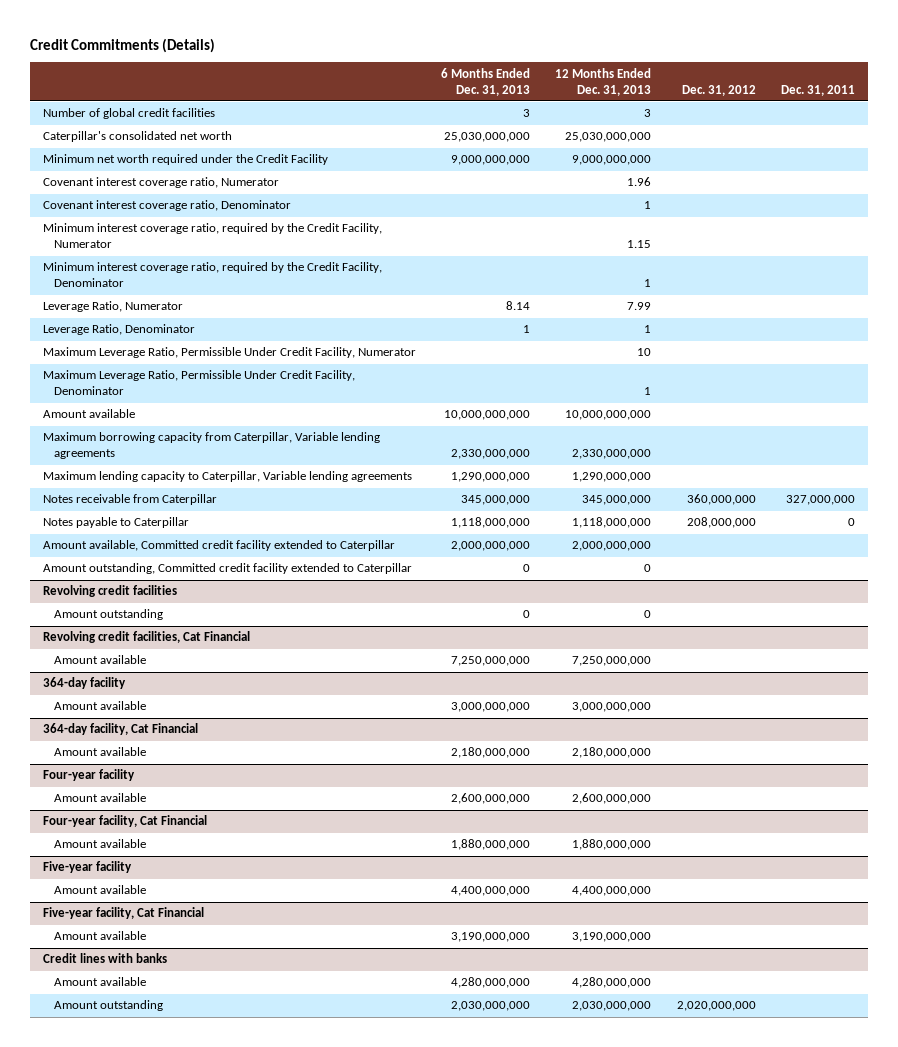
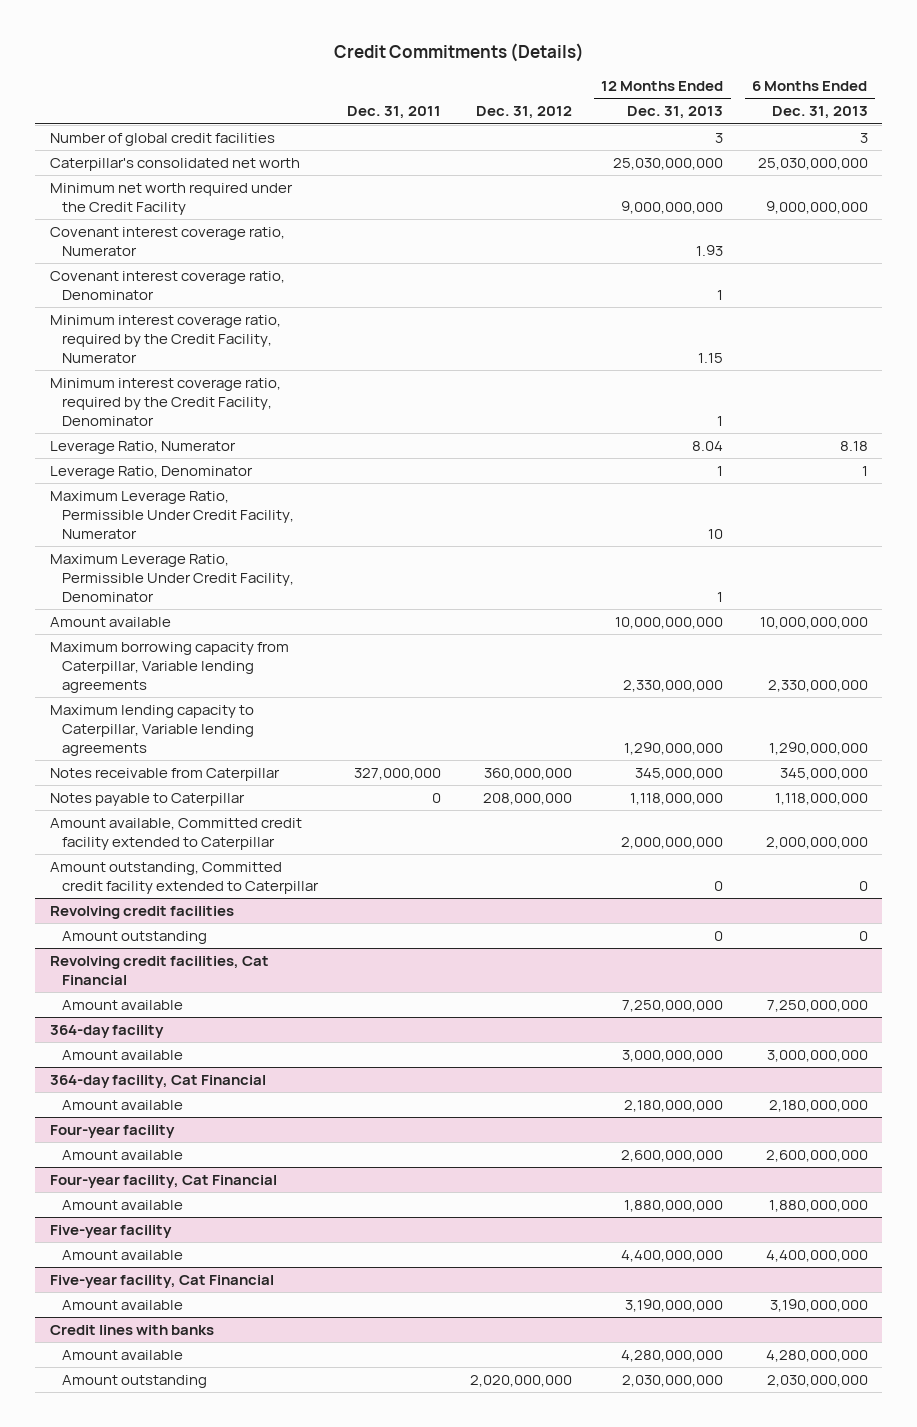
- | 6 Months Ended Dec. 31, 2013 | 12 Months Ended Dec. 31, 2013 | Dec. 31, 2012 | Dec. 31, 2011
+ | Dec. 31, 2011 | Dec. 31, 2012 | 12 Months Ended Dec. 31, 2013 | 6 Months Ended Dec. 31, 2013
- Covenant interest coverage ratio, Numerator | | 1.96 | |
+ Covenant interest coverage ratio, Numerator | | | 1.93 |
- Leverage Ratio, Numerator | 8.14 | 7.99 | |
+ Leverage Ratio, Numerator | | | 8.04 | 8.18

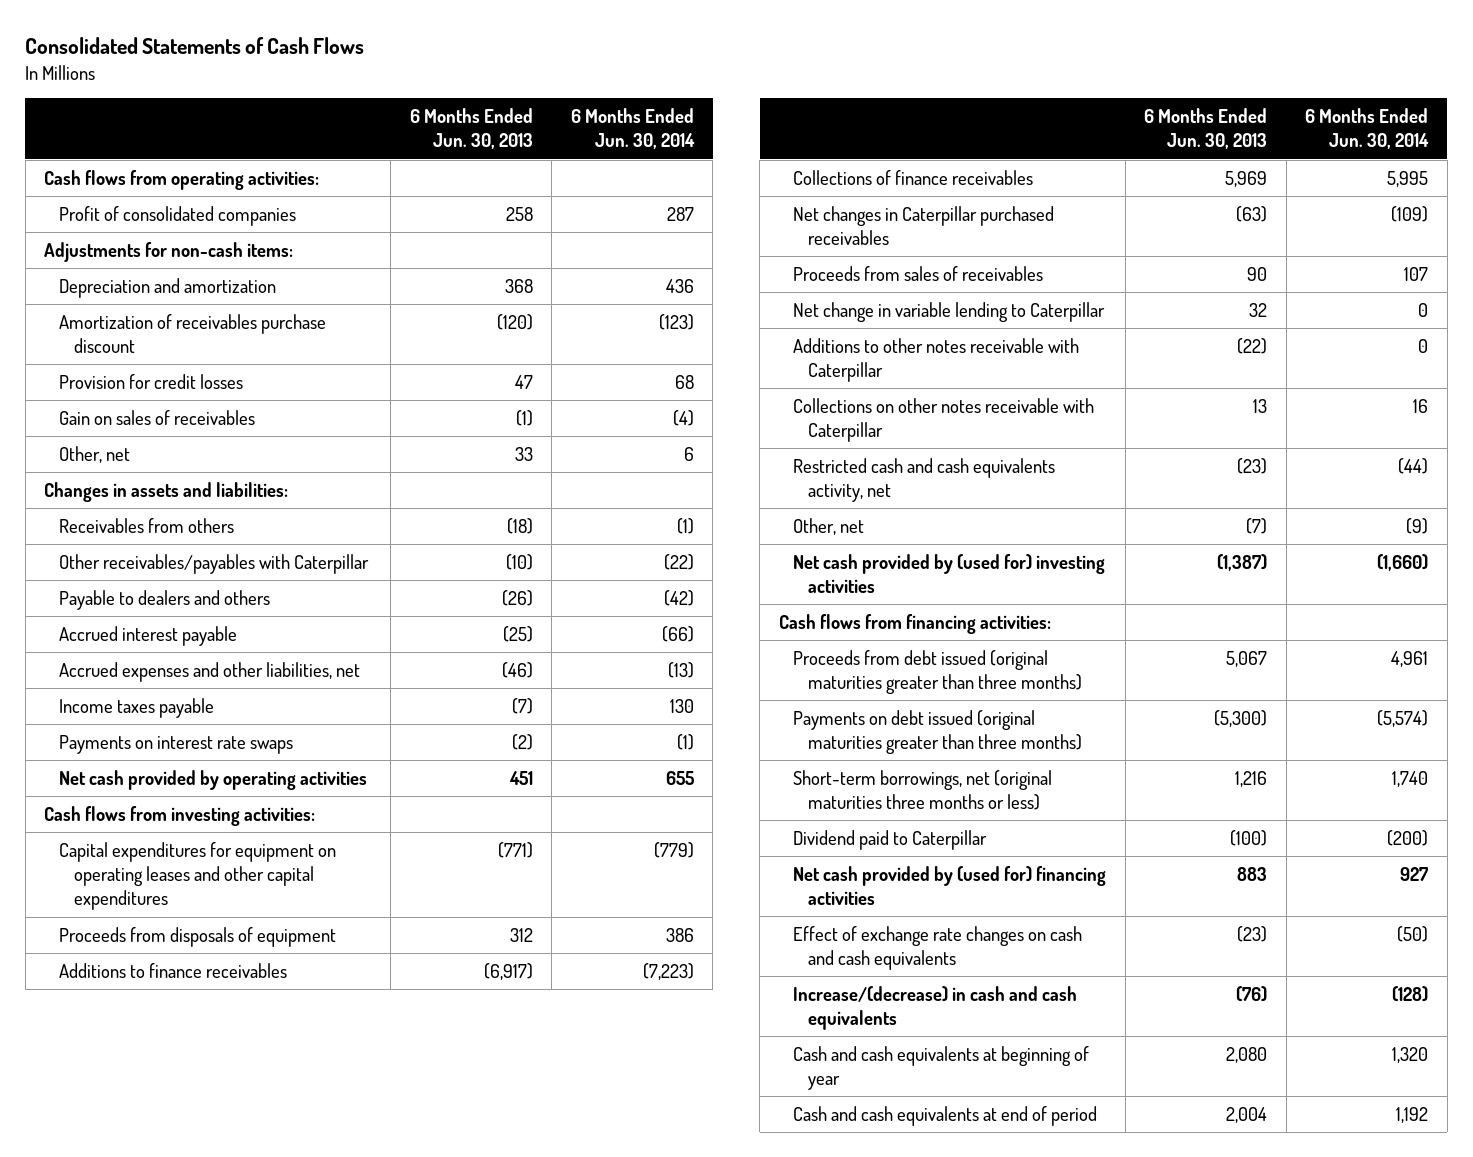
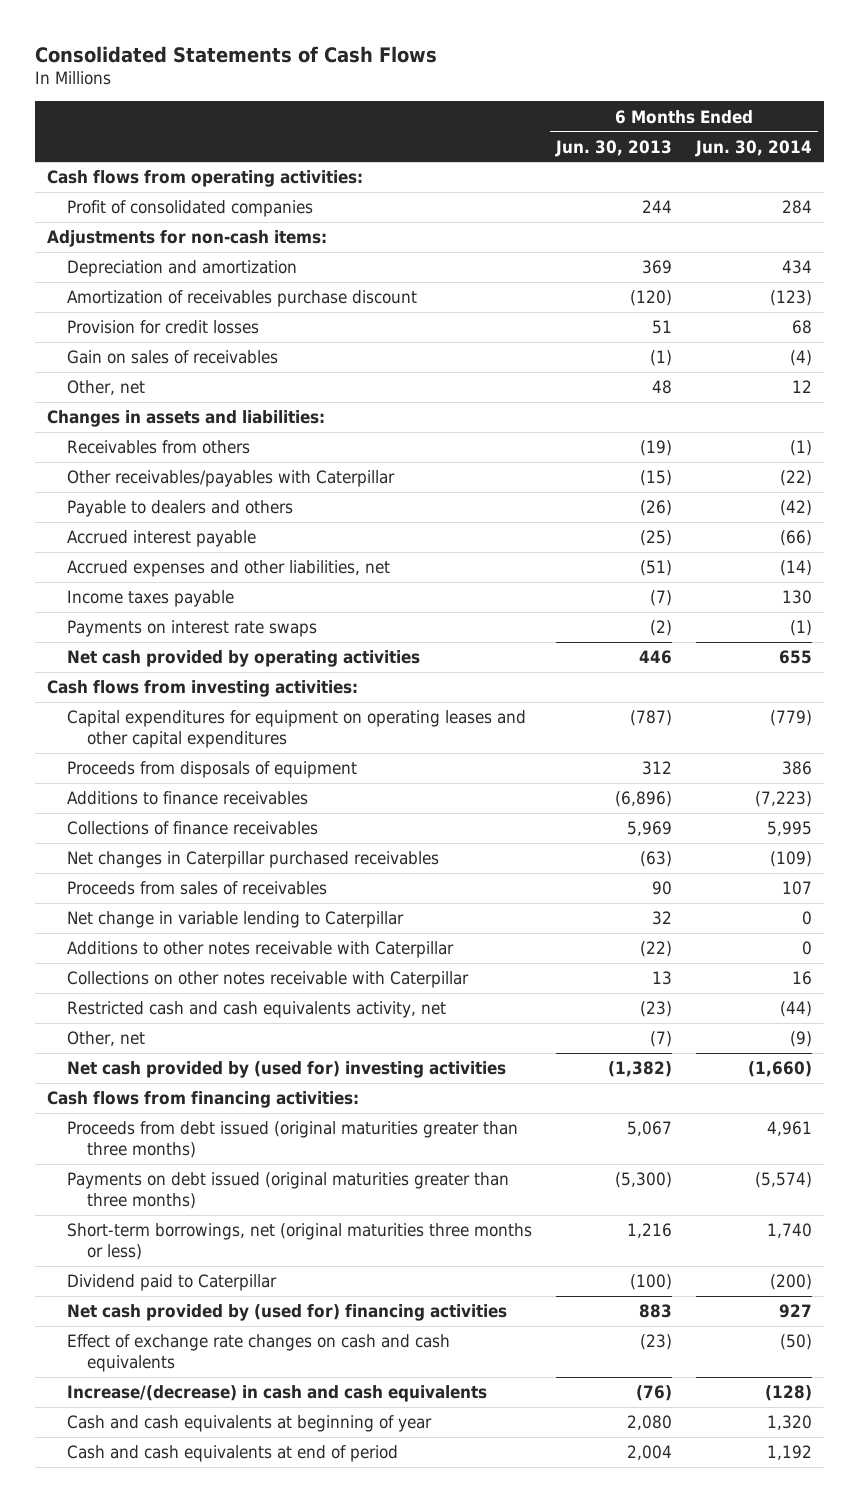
- Profit of consolidated companies | 258 | 287
+ Profit of consolidated companies | 244 | 284
- Depreciation and amortization | 368 | 436
+ Depreciation and amortization | 369 | 434
- Provision for credit losses | 47 | 68
+ Provision for credit losses | 51 | 68
- Other, net | 33 | 6
+ Other, net | 48 | 12
- Receivables from others | (18) | (1)
- Other receivables/payables with Caterpillar | (10) | (22)
+ Receivables from others | (19) | (1)
+ Other receivables/payables with Caterpillar | (15) | (22)
- Accrued expenses and other liabilities, net | (46) | (13)
+ Accrued expenses and other liabilities, net | (51) | (14)
- Net cash provided by operating activities | 451 | 655
+ Net cash provided by operating activities | 446 | 655
- Capital expenditures for equipment on operating leases and other capital expenditures | (771) | (779)
+ Capital expenditures for equipment on operating leases and other capital expenditures | (787) | (779)
- Additions to finance receivables | (6,917) | (7,223)
+ Additions to finance receivables | (6,896) | (7,223)
- Net cash provided by (used for) investing activities | (1,387) | (1,660)
+ Net cash provided by (used for) investing activities | (1,382) | (1,660)

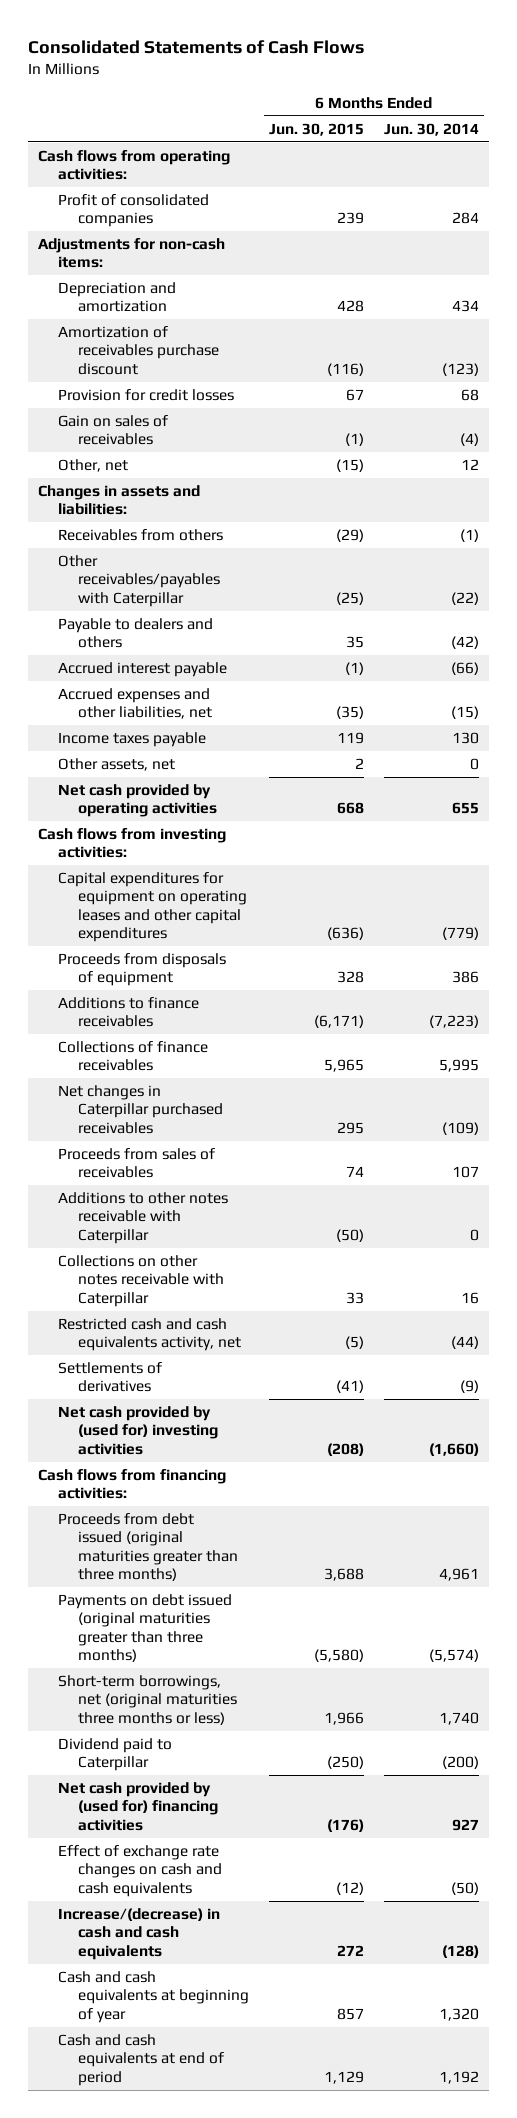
- | 6 Months Ended Jun. 30, 2013 | 6 Months Ended Jun. 30, 2014
+ | 6 Months Ended Jun. 30, 2015 | 6 Months Ended Jun. 30, 2014
- Accrued expenses and other liabilities, net | (51) | (14)
+ Accrued expenses and other liabilities, net | (35) | (15)
- Payments on interest rate swaps | (2) | (1)
+ Other assets, net | 2 | 0
- Net change in variable lending to Caterpillar | 32 | 0
- Other, net | (7) | (9)
+ Settlements of derivatives | (41) | (9)

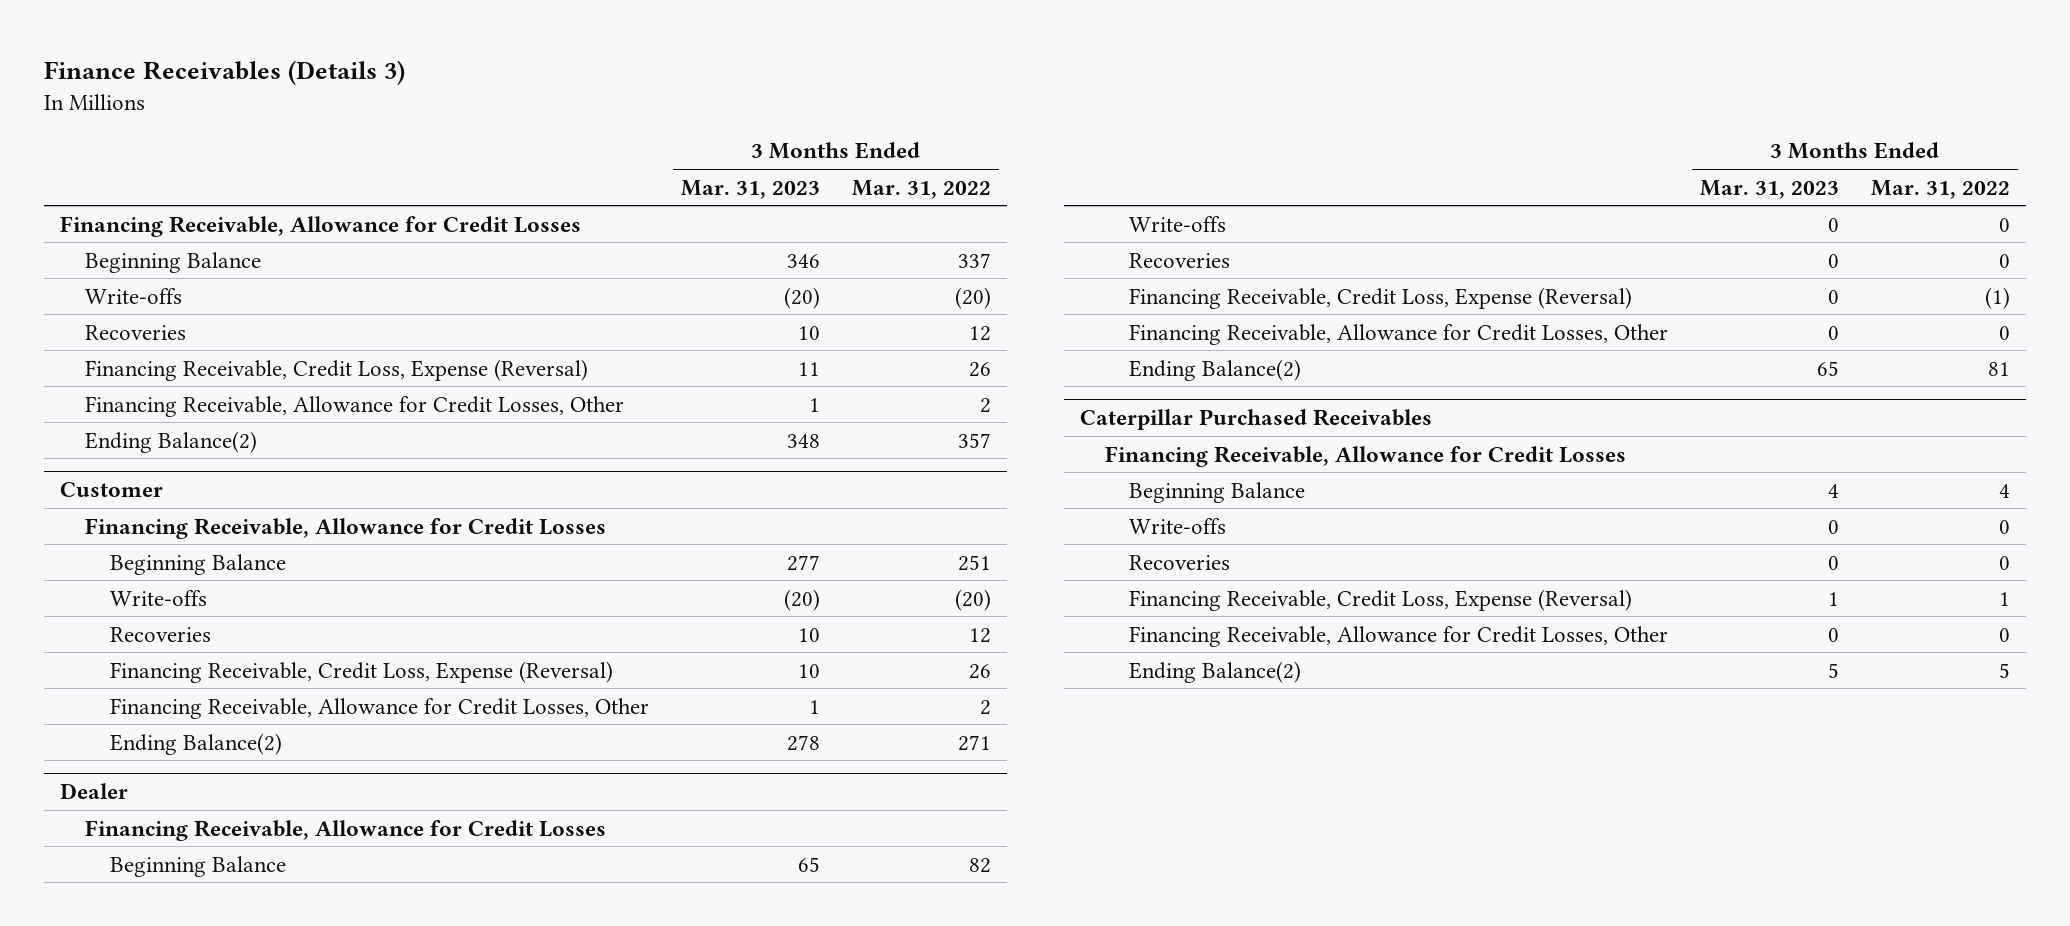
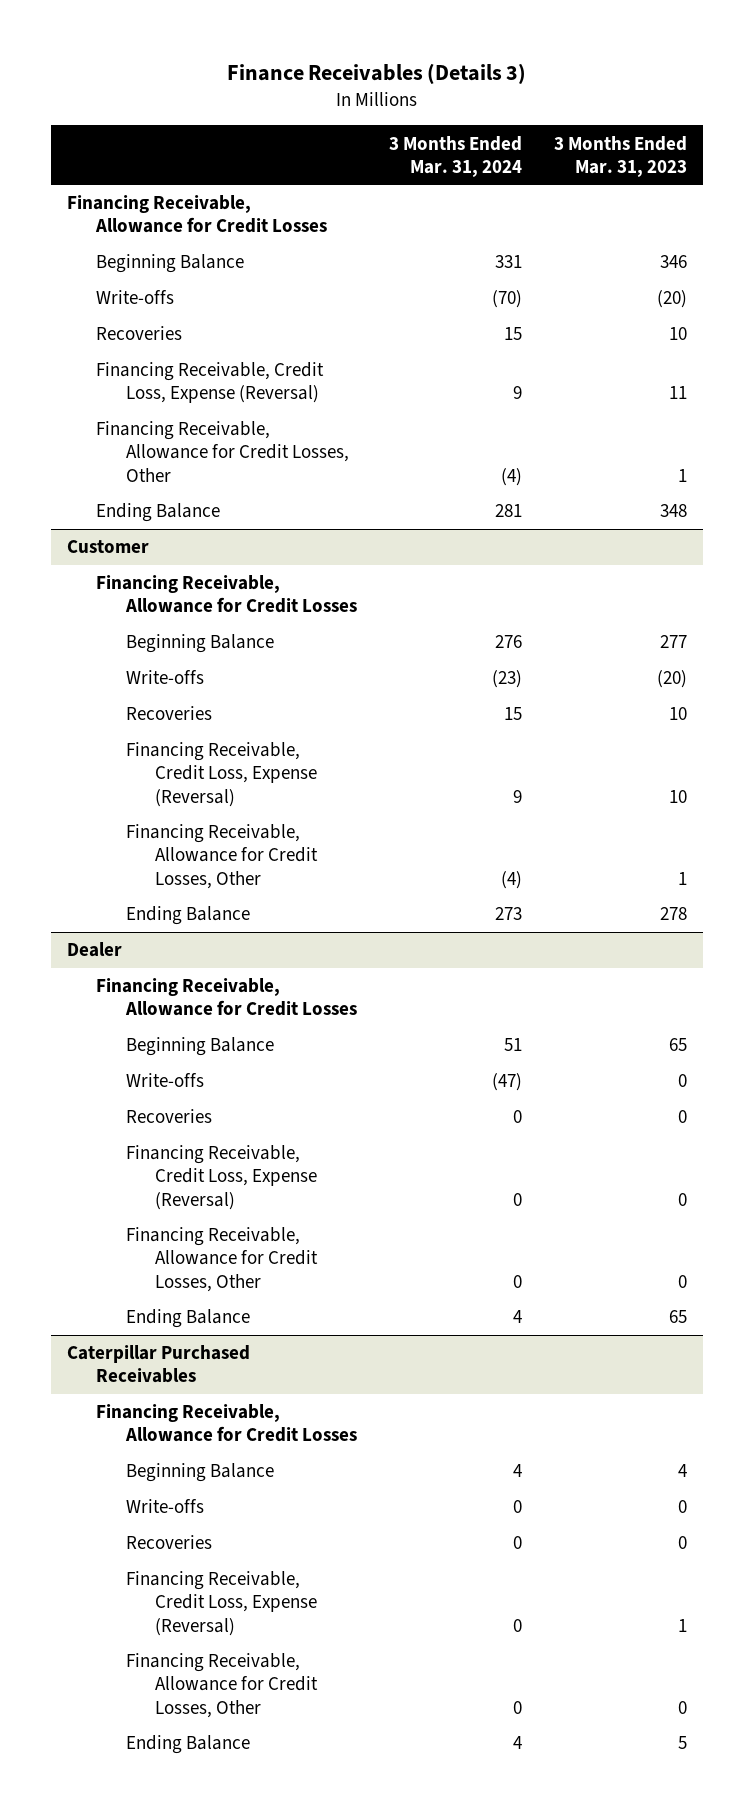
- | 3 Months Ended Mar. 31, 2023 | 3 Months Ended Mar. 31, 2022
+ | 3 Months Ended Mar. 31, 2024 | 3 Months Ended Mar. 31, 2023
- Ending Balance(2) | 348 | 357
+ Ending Balance | 281 | 348
@ Customer
- Ending Balance(2) | 278 | 271
+ Ending Balance | 273 | 278
@ Dealer
- Ending Balance(2) | 65 | 81
+ Ending Balance | 4 | 65
@ Caterpillar Purchased Receivables
- Ending Balance(2) | 5 | 5
+ Ending Balance | 4 | 5

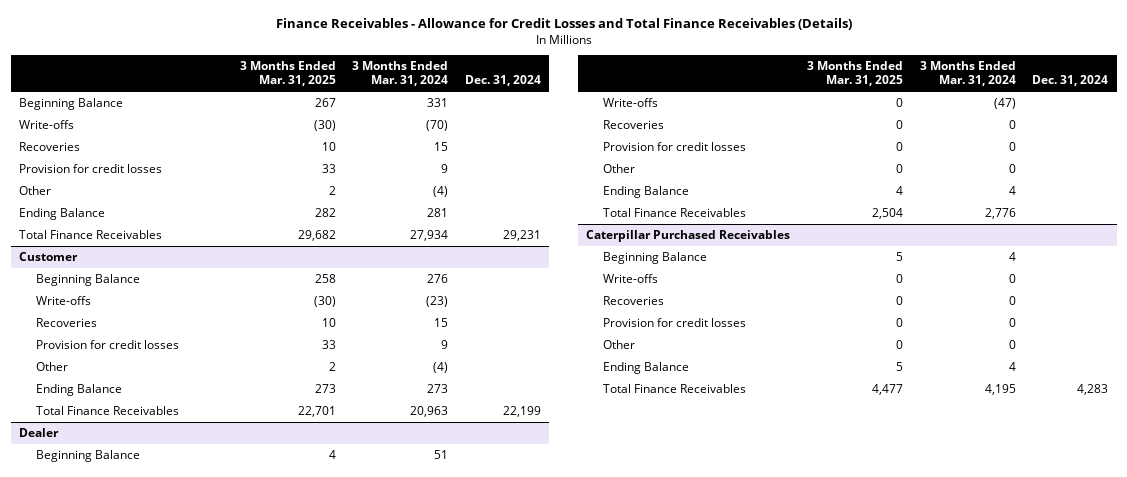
- Finance Receivables (Details 3)
+ Finance Receivables - Allowance for Credit Losses and Total Finance Receivables (Details)
- | 3 Months Ended Mar. 31, 2024 | 3 Months Ended Mar. 31, 2023
+ | 3 Months Ended Mar. 31, 2025 | 3 Months Ended Mar. 31, 2024 | Dec. 31, 2024
- Financing Receivable, Allowance for Credit Losses
- Financing Receivable, Credit Loss, Expense (Reversal) | 9 | 11
- Financing Receivable, Allowance for Credit Losses, Other | (4) | 1
+ Provision for credit losses | 33 | 9 |
+ Other | 2 | (4) |
+ Total Finance Receivables | 29,682 | 27,934 | 29,231
@ Customer
- Financing Receivable, Allowance for Credit Losses
- Financing Receivable, Credit Loss, Expense (Reversal) | 9 | 10
- Financing Receivable, Allowance for Credit Losses, Other | (4) | 1
+ Provision for credit losses | 33 | 9 |
+ Other | 2 | (4) |
+ Total Finance Receivables | 22,701 | 20,963 | 22,199
@ Dealer
- Financing Receivable, Allowance for Credit Losses
- Financing Receivable, Credit Loss, Expense (Reversal) | 0 | 0
- Financing Receivable, Allowance for Credit Losses, Other | 0 | 0
+ Provision for credit losses | 0 | 0 |
+ Other | 0 | 0 |
+ Total Finance Receivables | 2,504 | 2,776 |
@ Caterpillar Purchased Receivables
- Financing Receivable, Allowance for Credit Losses
- Financing Receivable, Credit Loss, Expense (Reversal) | 0 | 1
- Financing Receivable, Allowance for Credit Losses, Other | 0 | 0
+ Provision for credit losses | 0 | 0 |
+ Other | 0 | 0 |
+ Total Finance Receivables | 4,477 | 4,195 | 4,283

